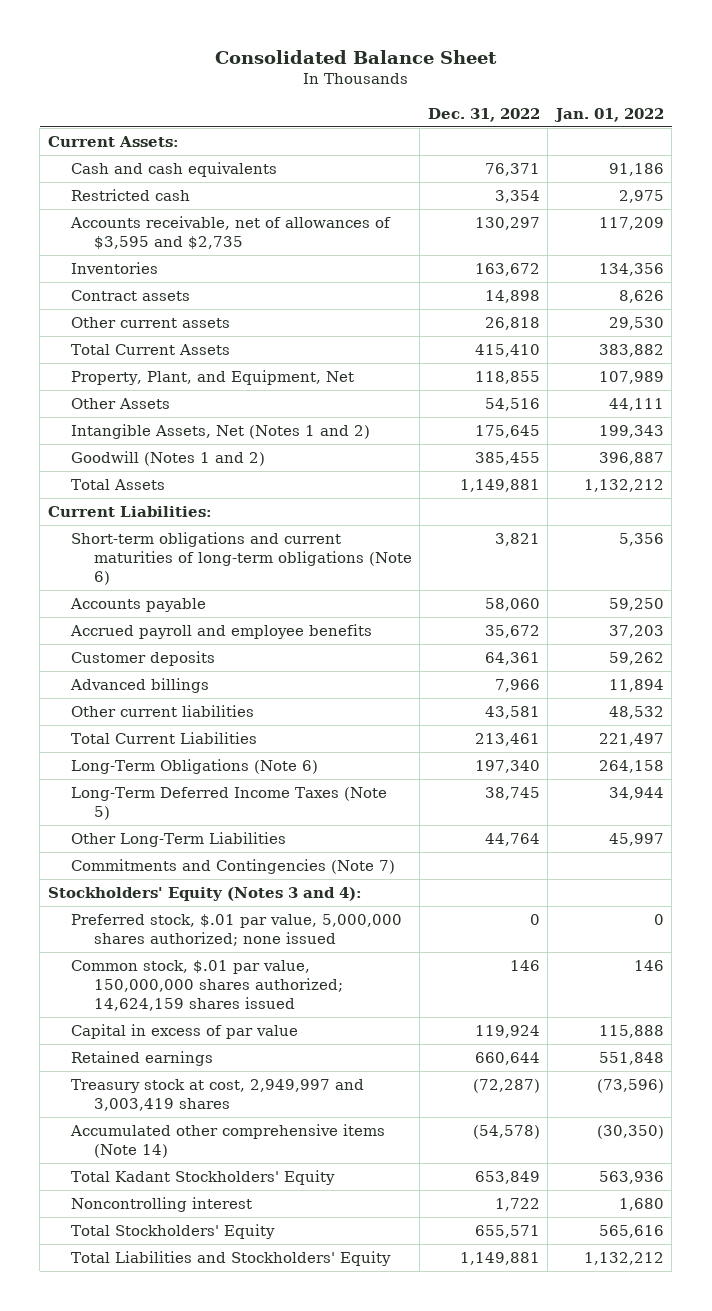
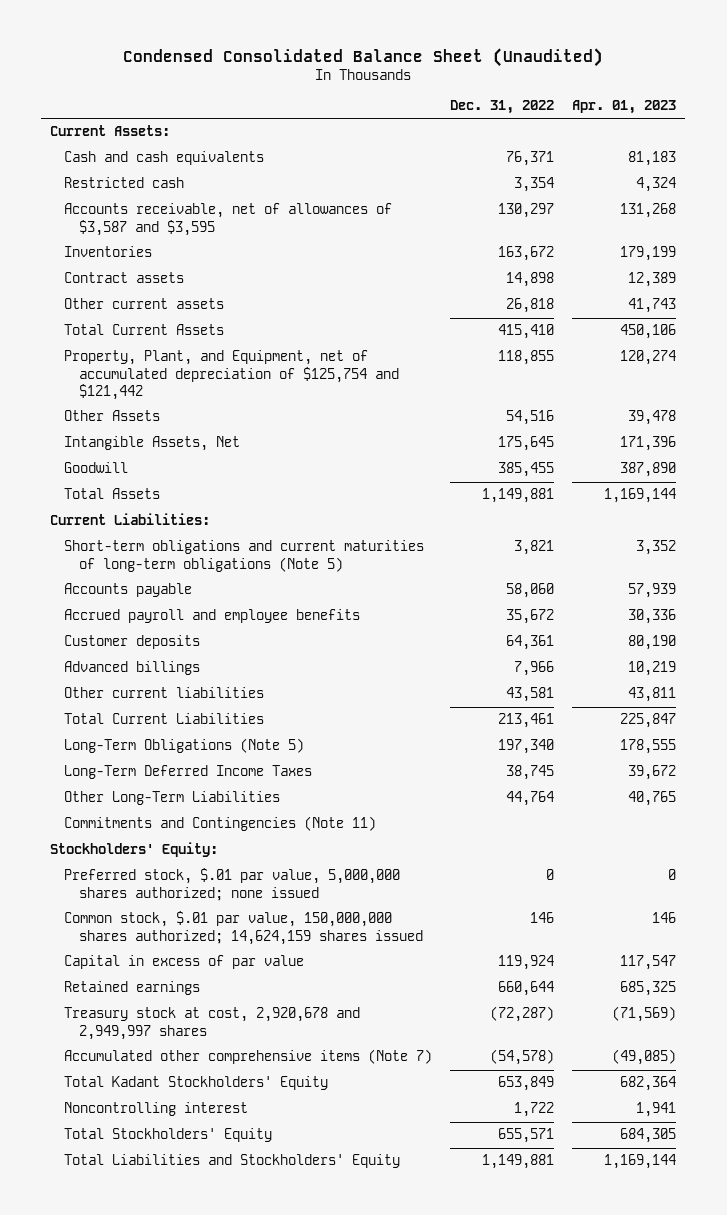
- Consolidated Balance Sheet
+ Condensed Consolidated Balance Sheet (Unaudited)
- | Dec. 31, 2022 | Jan. 01, 2022
+ | Dec. 31, 2022 | Apr. 01, 2023
- Accounts receivable, net of allowances of $3,595 and $2,735 | 130,297 | 117,209
+ Accounts receivable, net of allowances of $3,587 and $3,595 | 130,297 | 131,268
- Property, Plant, and Equipment, Net | 118,855 | 107,989
+ Property, Plant, and Equipment, net of accumulated depreciation of $125,754 and $121,442 | 118,855 | 120,274
- Intangible Assets, Net (Notes 1 and 2) | 175,645 | 199,343
- Goodwill (Notes 1 and 2) | 385,455 | 396,887
+ Intangible Assets, Net | 175,645 | 171,396
+ Goodwill | 385,455 | 387,890
- Short-term obligations and current maturities of long-term obligations (Note 6) | 3,821 | 5,356
+ Short-term obligations and current maturities of long-term obligations (Note 5) | 3,821 | 3,352
- Long-Term Obligations (Note 6) | 197,340 | 264,158
- Long-Term Deferred Income Taxes (Note 5) | 38,745 | 34,944
+ Long-Term Obligations (Note 5) | 197,340 | 178,555
+ Long-Term Deferred Income Taxes | 38,745 | 39,672
- Commitments and Contingencies (Note 7)
- Stockholders' Equity (Notes 3 and 4):
+ Commitments and Contingencies (Note 11)
+ Stockholders' Equity:
- Treasury stock at cost, 2,949,997 and 3,003,419 shares | (72,287) | (73,596)
- Accumulated other comprehensive items (Note 14) | (54,578) | (30,350)
+ Treasury stock at cost, 2,920,678 and 2,949,997 shares | (72,287) | (71,569)
+ Accumulated other comprehensive items (Note 7) | (54,578) | (49,085)

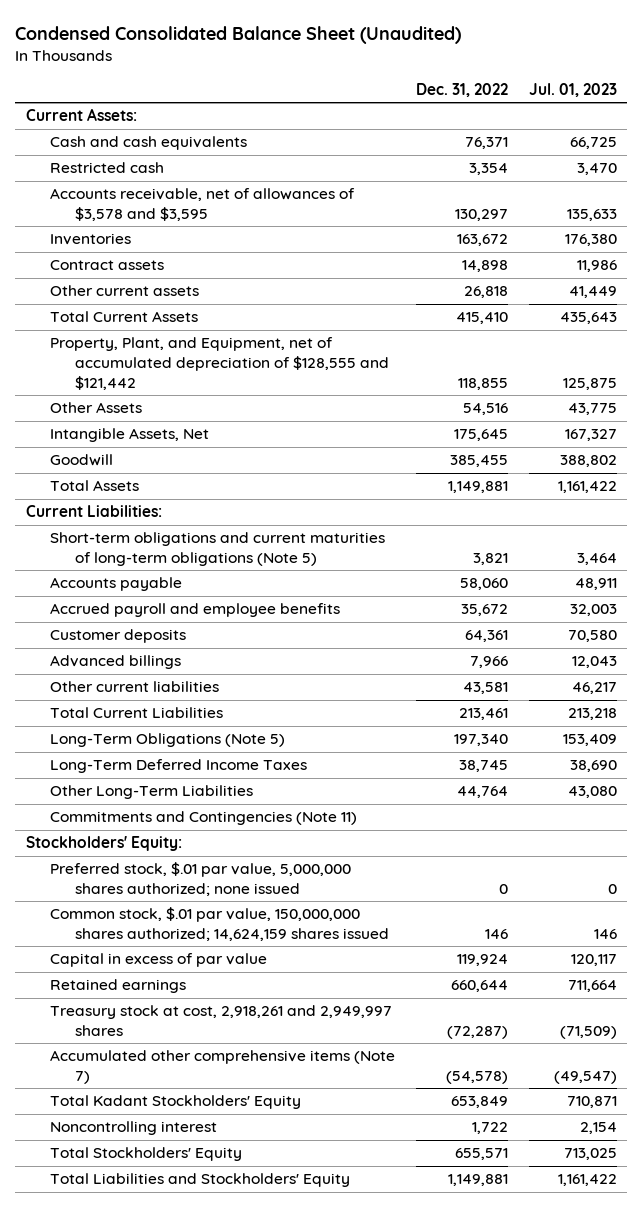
- | Dec. 31, 2022 | Apr. 01, 2023
+ | Dec. 31, 2022 | Jul. 01, 2023
- Accounts receivable, net of allowances of $3,587 and $3,595 | 130,297 | 131,268
+ Accounts receivable, net of allowances of $3,578 and $3,595 | 130,297 | 135,633
- Property, Plant, and Equipment, net of accumulated depreciation of $125,754 and $121,442 | 118,855 | 120,274
+ Property, Plant, and Equipment, net of accumulated depreciation of $128,555 and $121,442 | 118,855 | 125,875
- Treasury stock at cost, 2,920,678 and 2,949,997 shares | (72,287) | (71,569)
+ Treasury stock at cost, 2,918,261 and 2,949,997 shares | (72,287) | (71,509)

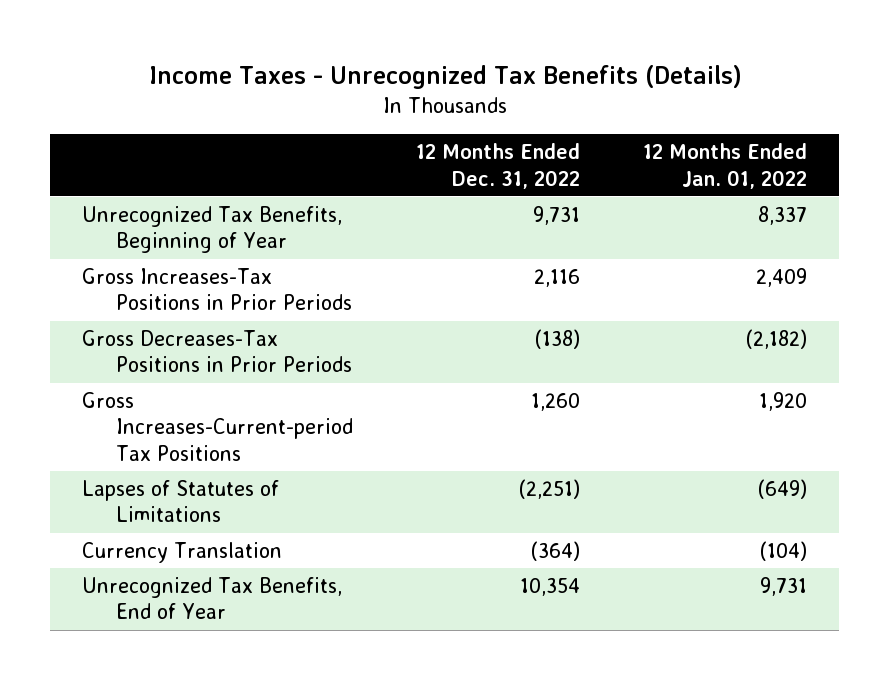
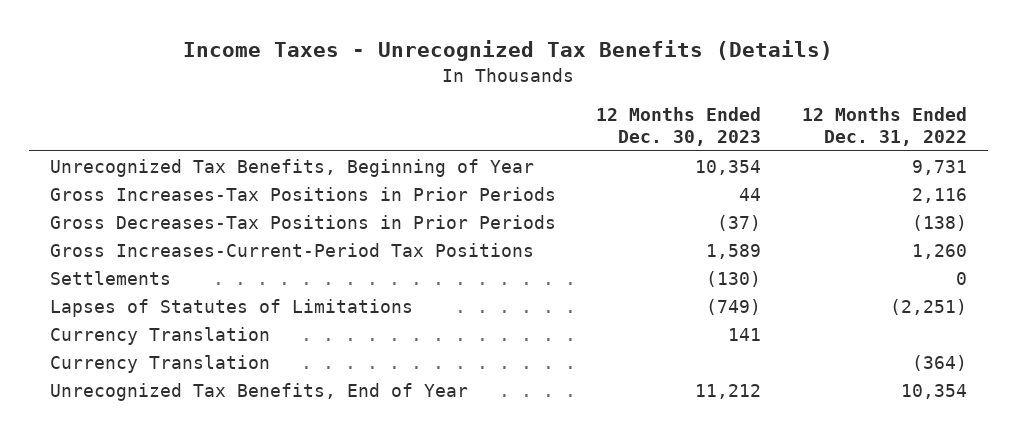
- | 12 Months Ended Dec. 31, 2022 | 12 Months Ended Jan. 01, 2022
+ | 12 Months Ended Dec. 30, 2023 | 12 Months Ended Dec. 31, 2022
- Gross Increases-Current-period Tax Positions | 1,260 | 1,920
+ Gross Increases-Current-Period Tax Positions | 1,589 | 1,260
+ Settlements | (130) | 0
+ Currency Translation | 141 |

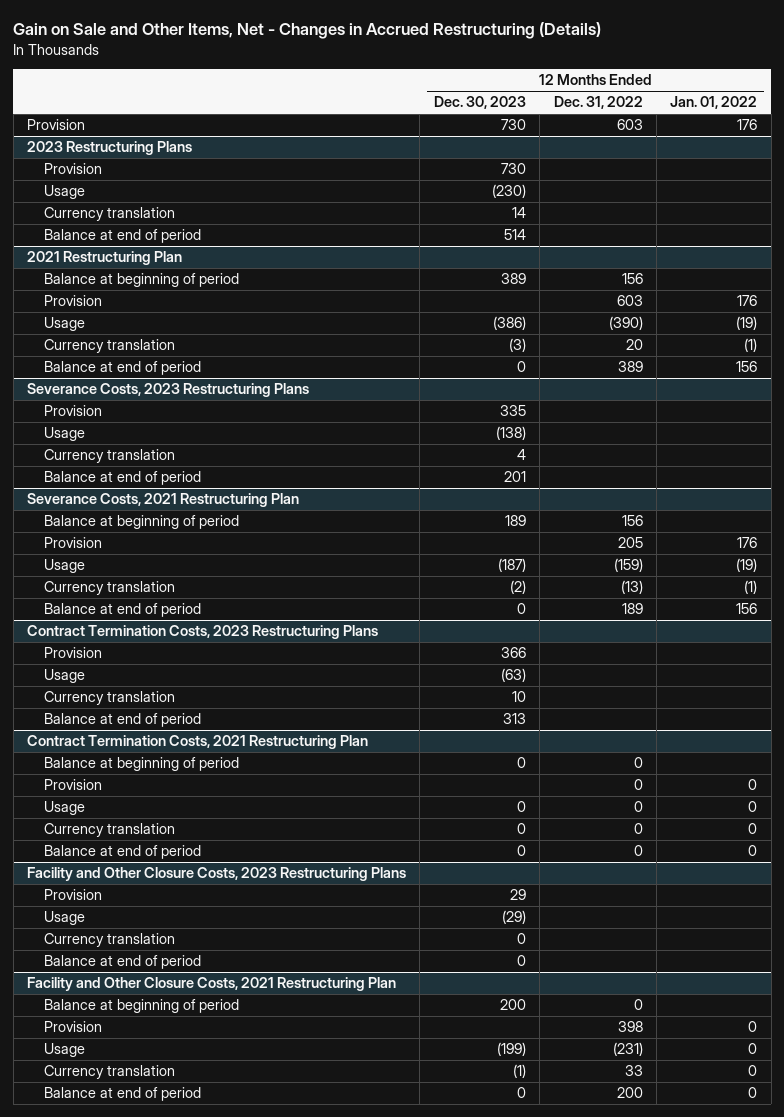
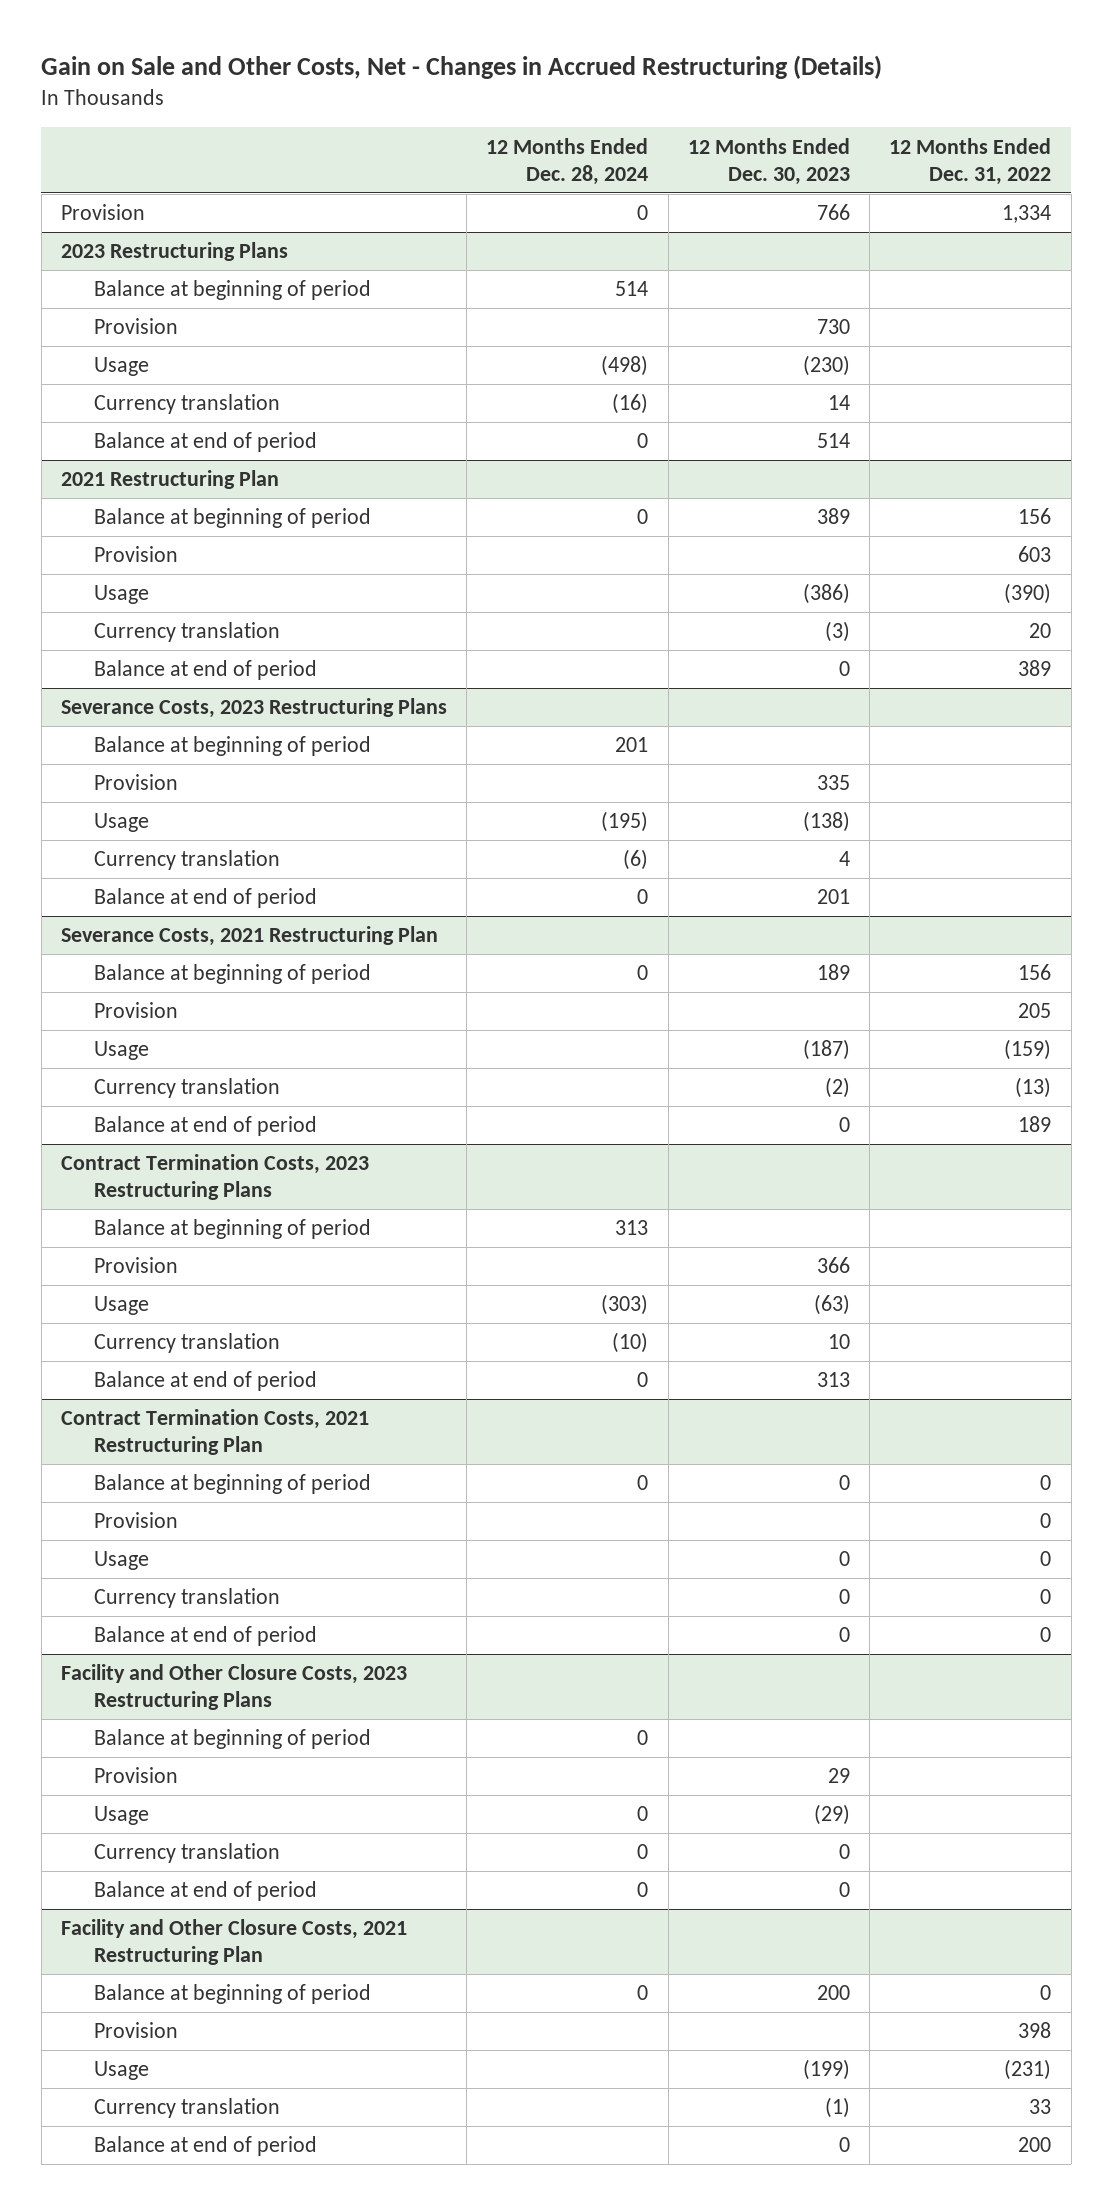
- Gain on Sale and Other Items, Net - Changes in Accrued Restructuring (Details)
+ Gain on Sale and Other Costs, Net - Changes in Accrued Restructuring (Details)
- | 12 Months Ended Dec. 30, 2023 | 12 Months Ended Dec. 31, 2022 | 12 Months Ended Jan. 01, 2022
+ | 12 Months Ended Dec. 28, 2024 | 12 Months Ended Dec. 30, 2023 | 12 Months Ended Dec. 31, 2022
- Provision | 730 | 603 | 176
+ Provision | 0 | 766 | 1,334
@ 2023 Restructuring Plans
+ Balance at beginning of period | 514 | |
@ Severance Costs, 2023 Restructuring Plans
+ Balance at beginning of period | 201 | |
@ Contract Termination Costs, 2023 Restructuring Plans
+ Balance at beginning of period | 313 | |
@ Facility and Other Closure Costs, 2023 Restructuring Plans
+ Balance at beginning of period | 0 | |

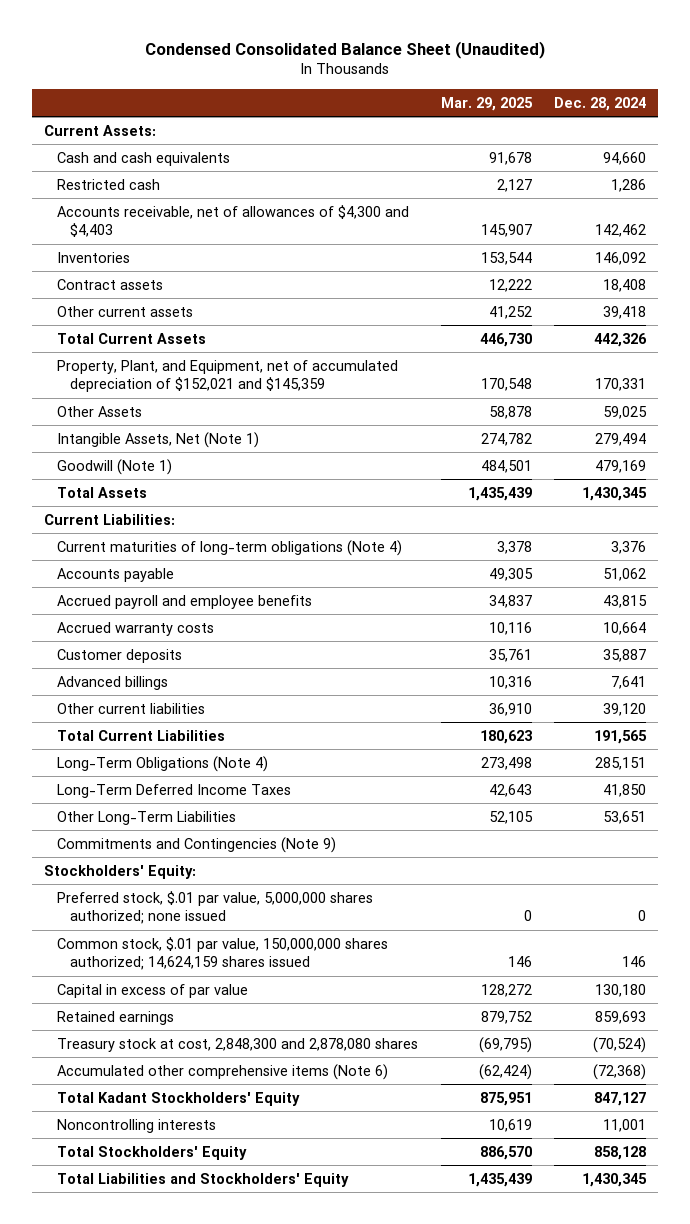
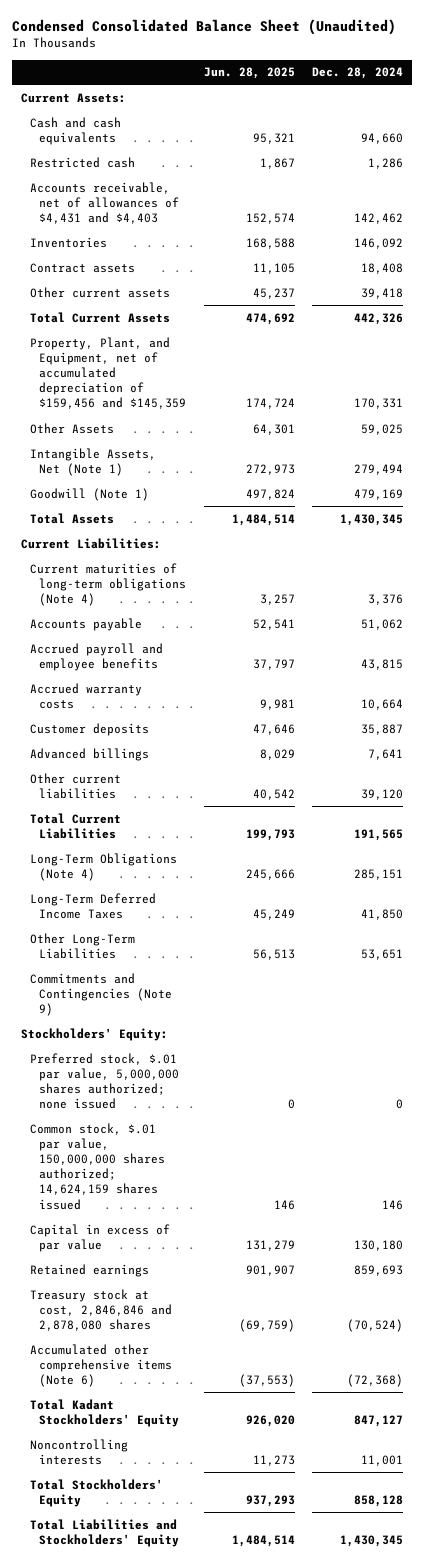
- | Mar. 29, 2025 | Dec. 28, 2024
+ | Jun. 28, 2025 | Dec. 28, 2024
- Accounts receivable, net of allowances of $4,300 and $4,403 | 145,907 | 142,462
+ Accounts receivable, net of allowances of $4,431 and $4,403 | 152,574 | 142,462
- Property, Plant, and Equipment, net of accumulated depreciation of $152,021 and $145,359 | 170,548 | 170,331
+ Property, Plant, and Equipment, net of accumulated depreciation of $159,456 and $145,359 | 174,724 | 170,331
- Treasury stock at cost, 2,848,300 and 2,878,080 shares | (69,795) | (70,524)
+ Treasury stock at cost, 2,846,846 and 2,878,080 shares | (69,759) | (70,524)

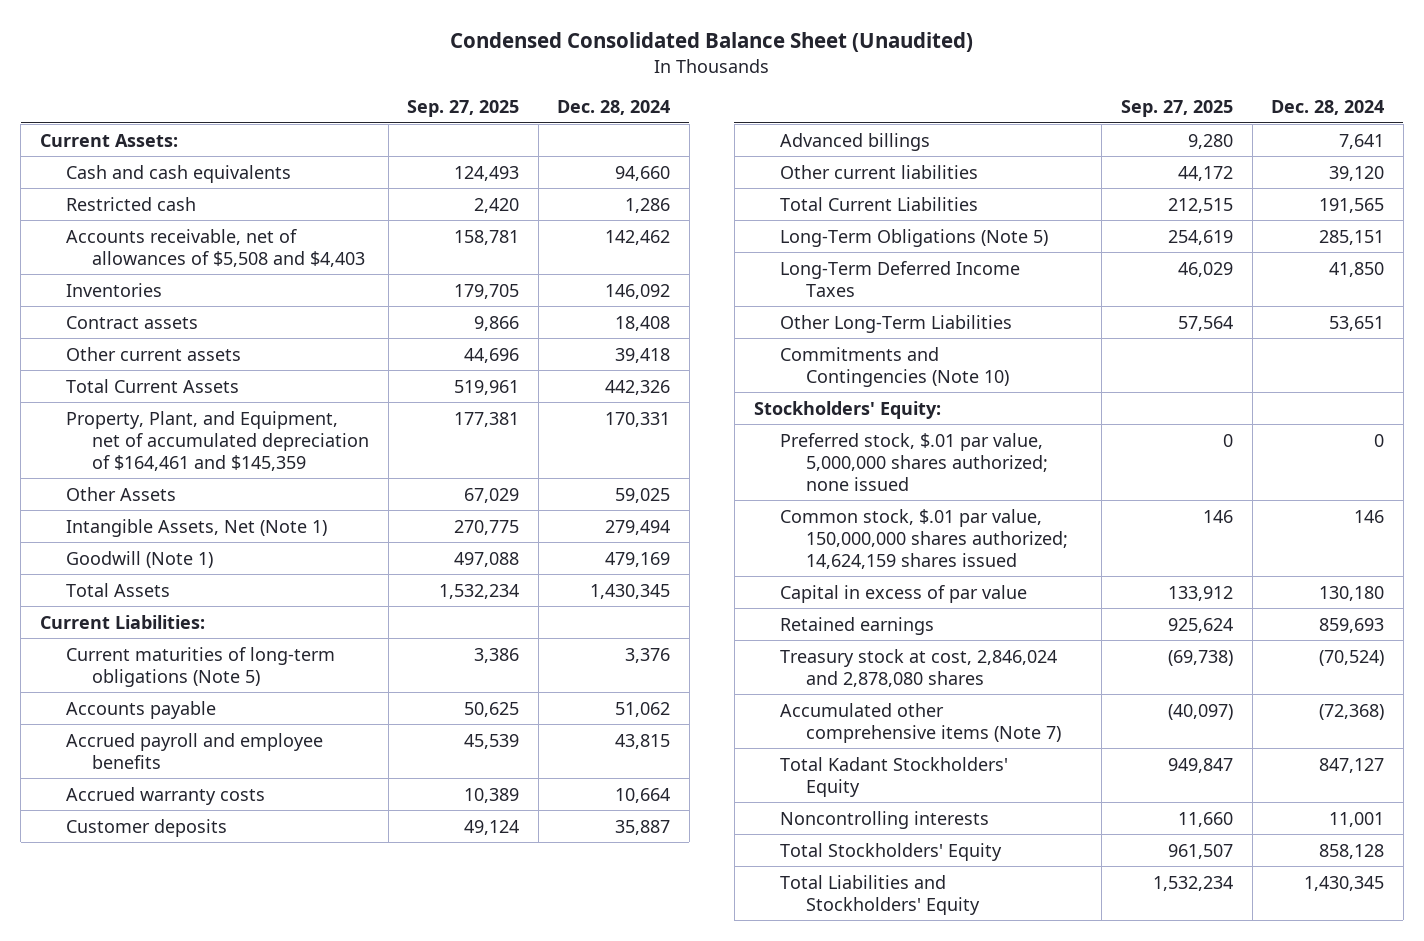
- | Jun. 28, 2025 | Dec. 28, 2024
+ | Sep. 27, 2025 | Dec. 28, 2024
- Accounts receivable, net of allowances of $4,431 and $4,403 | 152,574 | 142,462
+ Accounts receivable, net of allowances of $5,508 and $4,403 | 158,781 | 142,462
- Property, Plant, and Equipment, net of accumulated depreciation of $159,456 and $145,359 | 174,724 | 170,331
+ Property, Plant, and Equipment, net of accumulated depreciation of $164,461 and $145,359 | 177,381 | 170,331
- Current maturities of long-term obligations (Note 4) | 3,257 | 3,376
+ Current maturities of long-term obligations (Note 5) | 3,386 | 3,376
- Long-Term Obligations (Note 4) | 245,666 | 285,151
+ Long-Term Obligations (Note 5) | 254,619 | 285,151
- Commitments and Contingencies (Note 9)
+ Commitments and Contingencies (Note 10)
- Treasury stock at cost, 2,846,846 and 2,878,080 shares | (69,759) | (70,524)
- Accumulated other comprehensive items (Note 6) | (37,553) | (72,368)
+ Treasury stock at cost, 2,846,024 and 2,878,080 shares | (69,738) | (70,524)
+ Accumulated other comprehensive items (Note 7) | (40,097) | (72,368)

